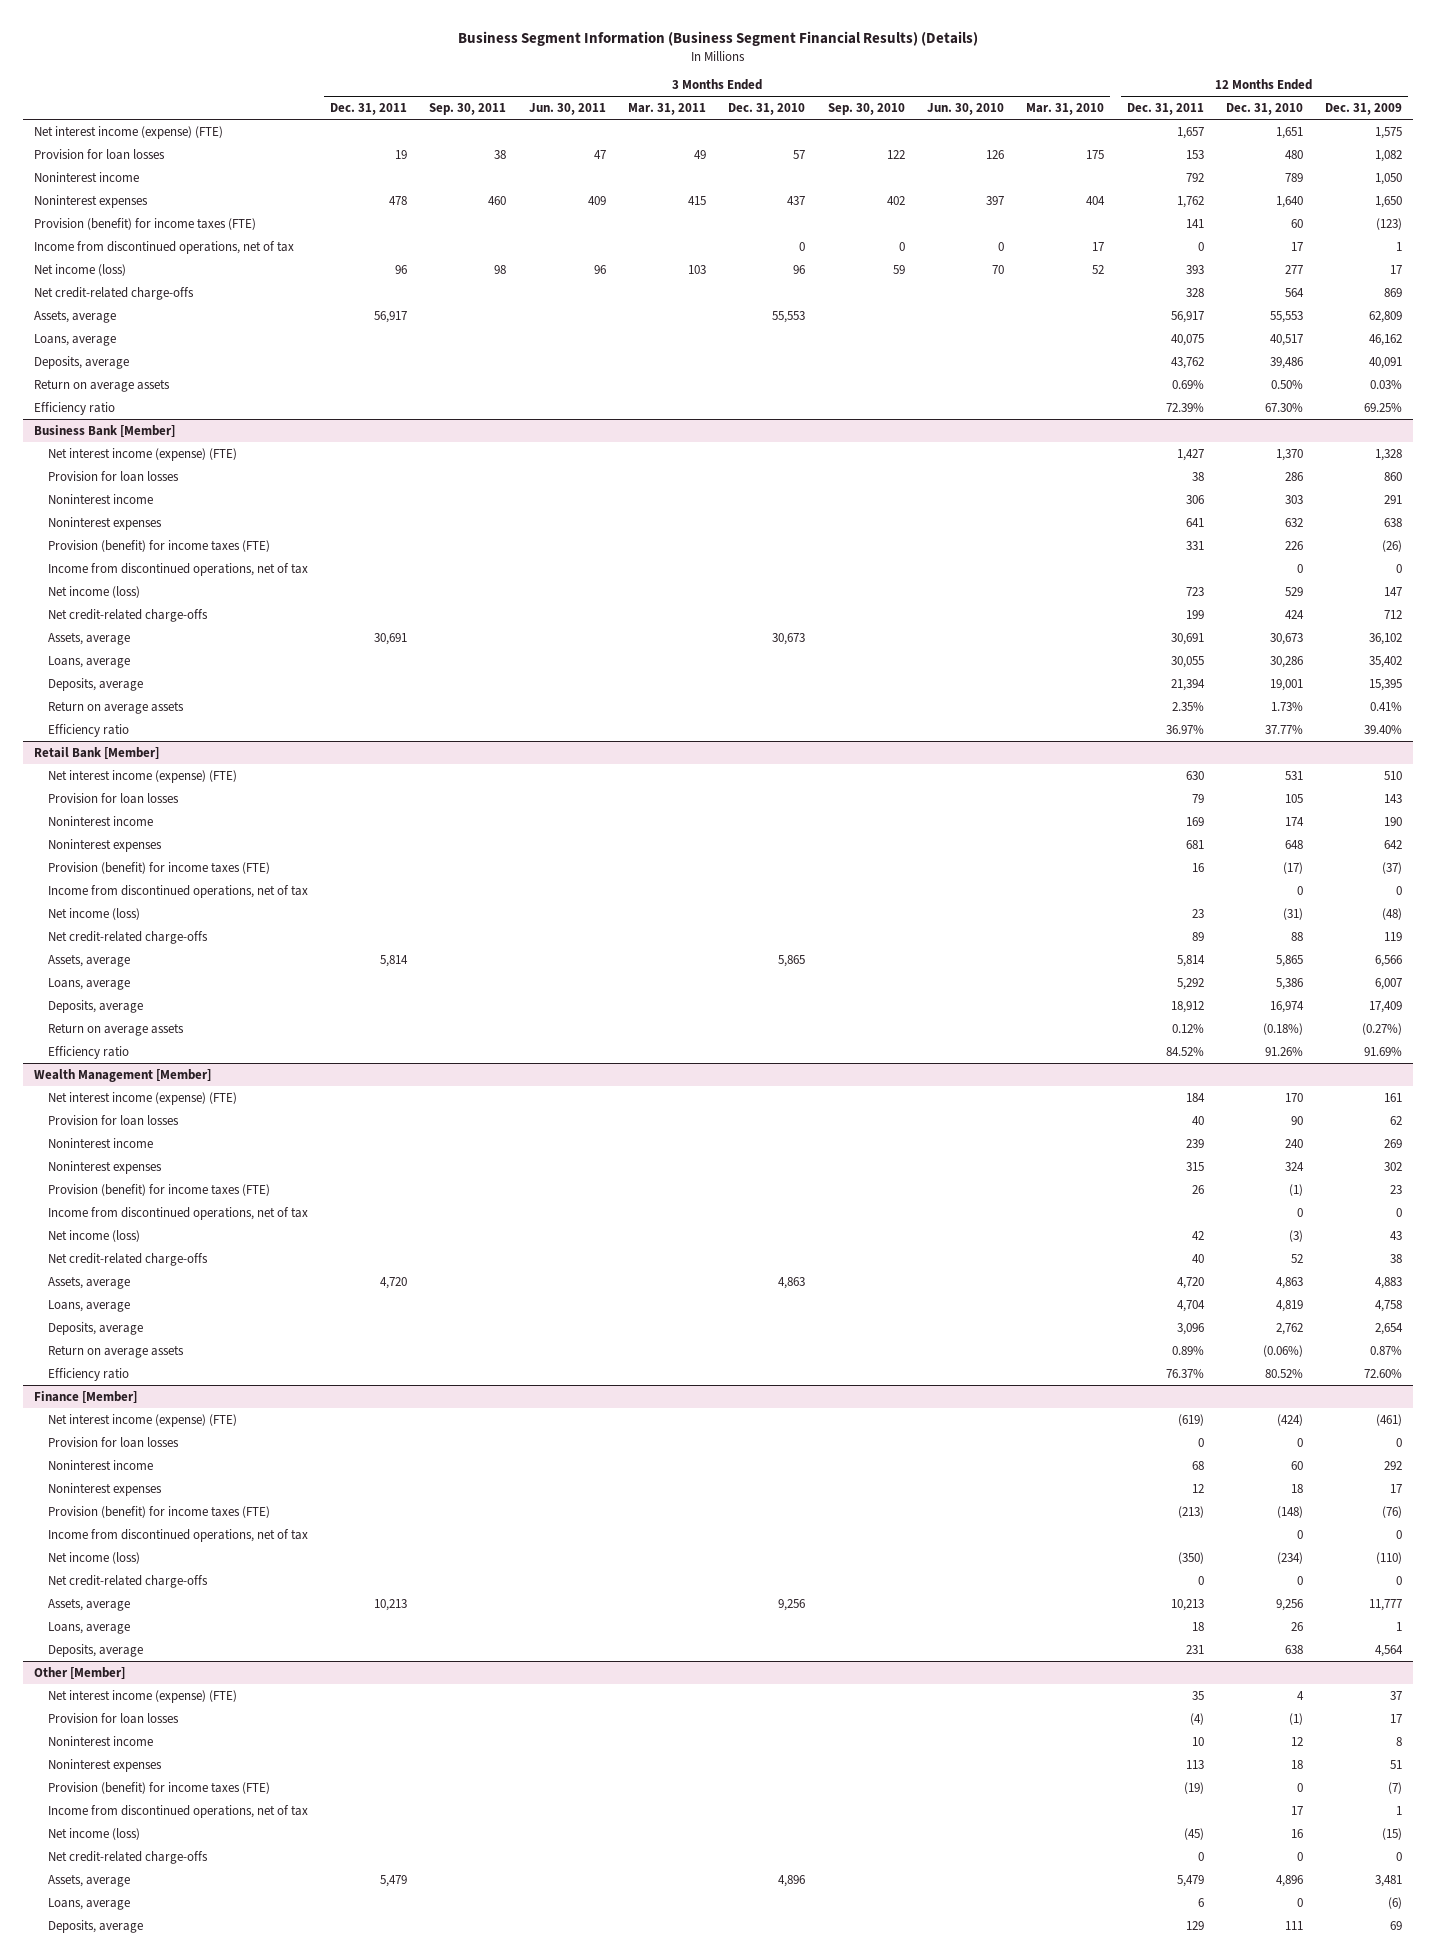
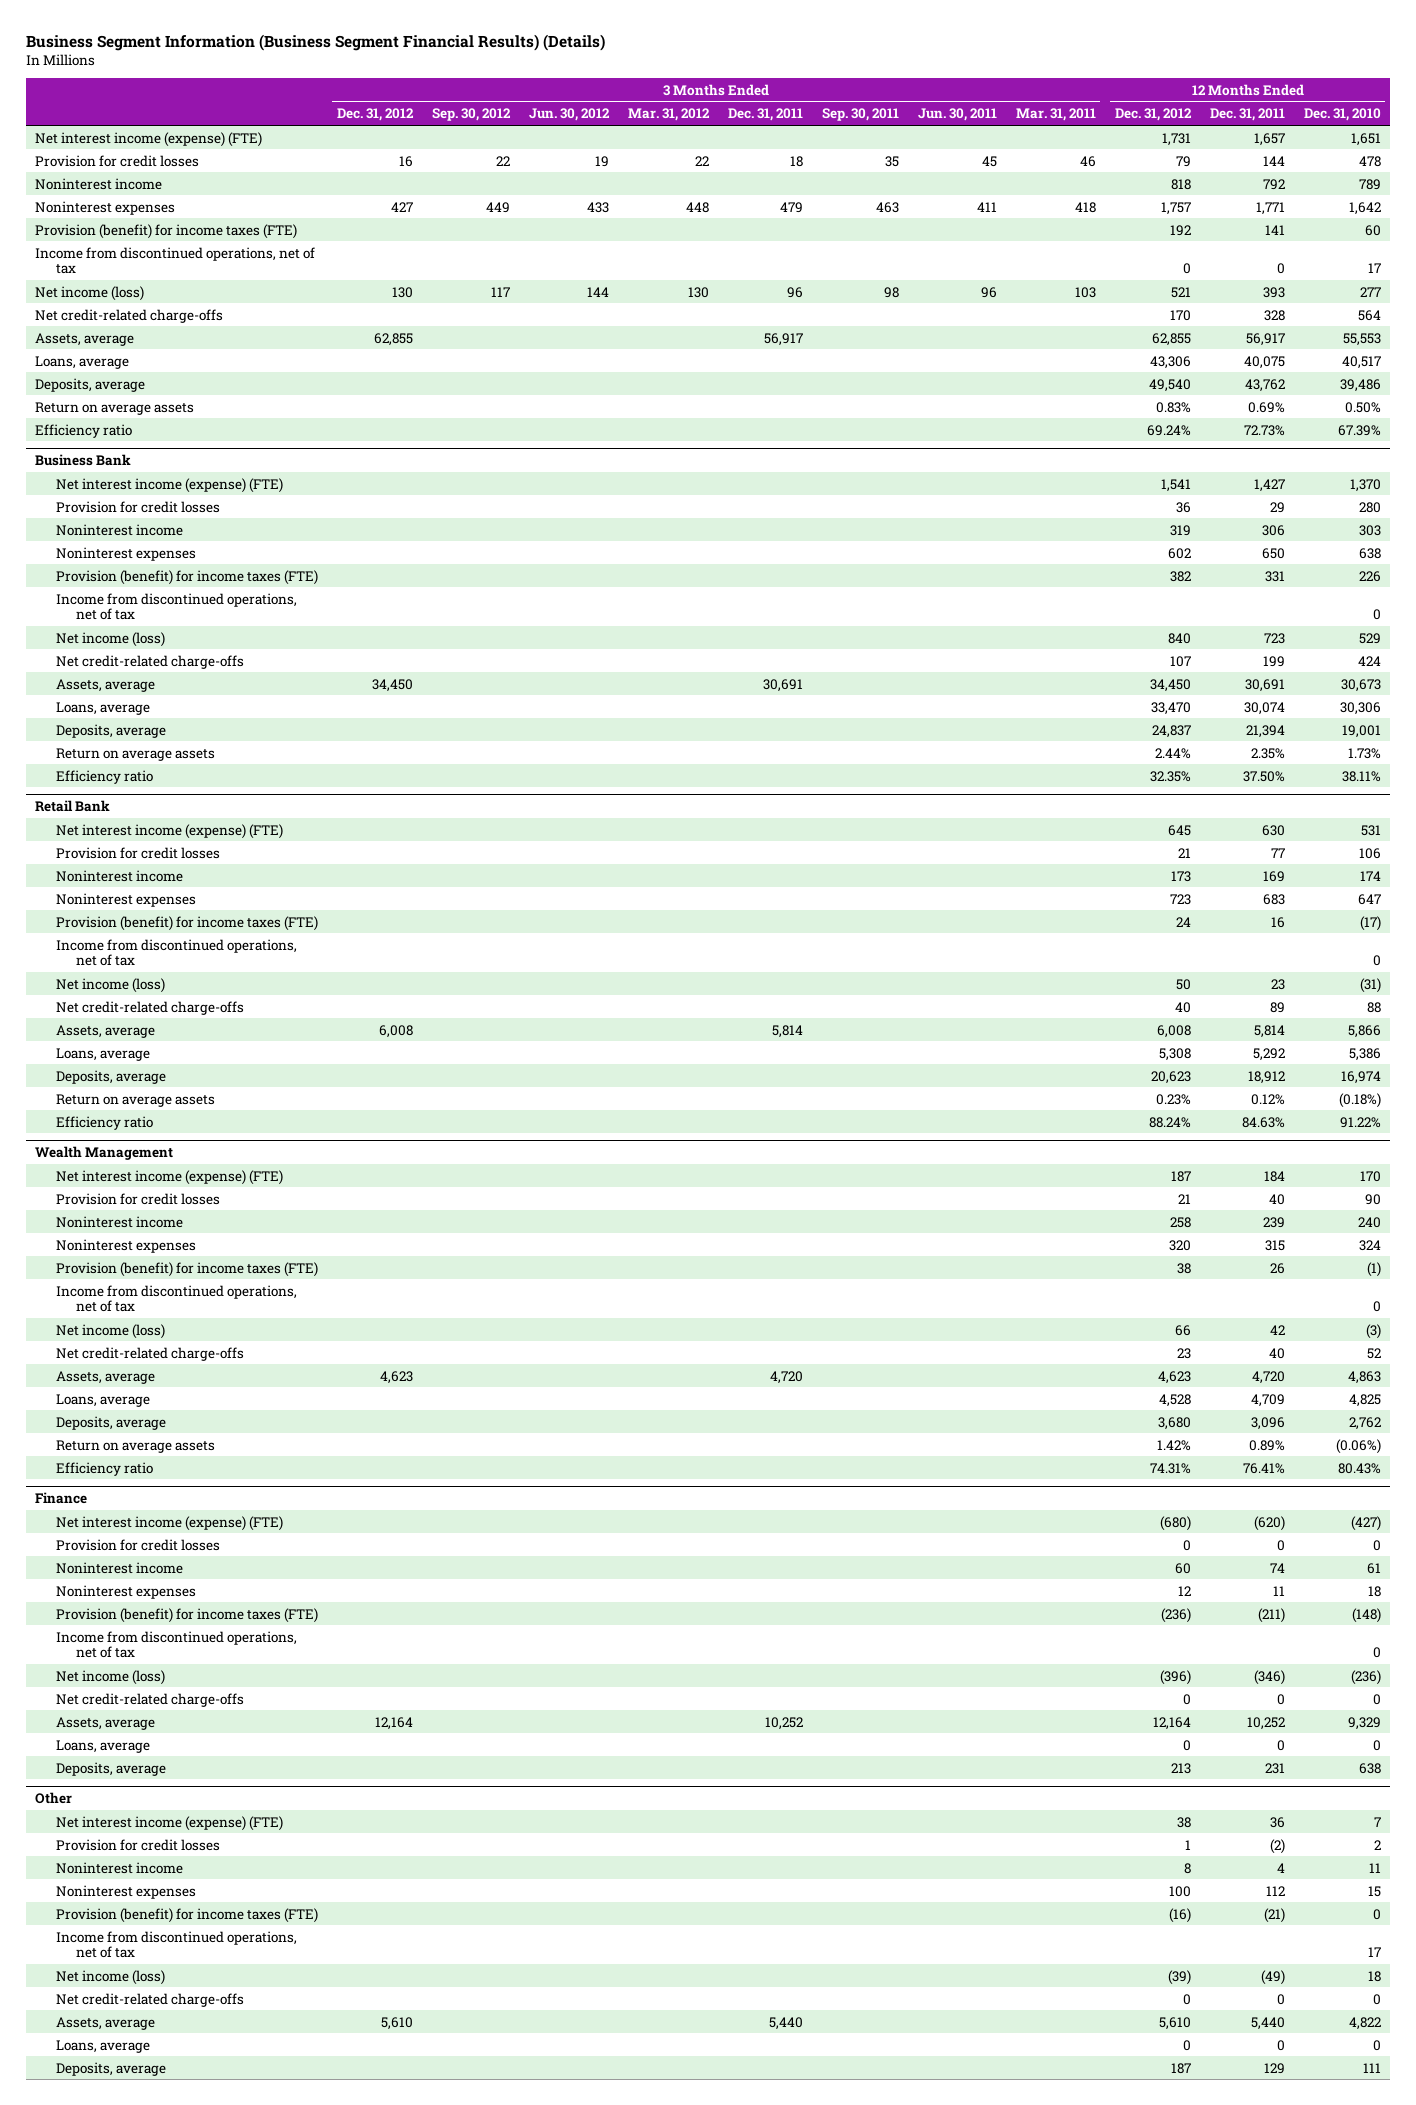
- | 3 Months Ended Dec. 31, 2011 | 3 Months Ended Sep. 30, 2011 | 3 Months Ended Jun. 30, 2011 | 3 Months Ended Mar. 31, 2011 | 3 Months Ended Dec. 31, 2010 | 3 Months Ended Sep. 30, 2010 | 3 Months Ended Jun. 30, 2010 | 3 Months Ended Mar. 31, 2010 | 12 Months Ended Dec. 31, 2011 | 12 Months Ended Dec. 31, 2010 | 12 Months Ended Dec. 31, 2009
+ | 3 Months Ended Dec. 31, 2012 | 3 Months Ended Sep. 30, 2012 | 3 Months Ended Jun. 30, 2012 | 3 Months Ended Mar. 31, 2012 | 3 Months Ended Dec. 31, 2011 | 3 Months Ended Sep. 30, 2011 | 3 Months Ended Jun. 30, 2011 | 3 Months Ended Mar. 31, 2011 | 12 Months Ended Dec. 31, 2012 | 12 Months Ended Dec. 31, 2011 | 12 Months Ended Dec. 31, 2010
- Provision for loan losses | 19 | 38 | 47 | 49 | 57 | 122 | 126 | 175 | 153 | 480 | 1,082
+ Provision for credit losses | 16 | 22 | 19 | 22 | 18 | 35 | 45 | 46 | 79 | 144 | 478
- Noninterest expenses | 478 | 460 | 409 | 415 | 437 | 402 | 397 | 404 | 1,762 | 1,640 | 1,650
+ Noninterest expenses | 427 | 449 | 433 | 448 | 479 | 463 | 411 | 418 | 1,757 | 1,771 | 1,642
- Efficiency ratio | | | | | | | | | 72.39% | 67.30% | 69.25%
- Business Bank [Member]
+ Efficiency ratio | | | | | | | | | 69.24% | 72.73% | 67.39%
+ Business Bank
- Provision for loan losses | | | | | | | | | 38 | 286 | 860
+ Provision for credit losses | | | | | | | | | 36 | 29 | 280
- Noninterest expenses | | | | | | | | | 641 | 632 | 638
+ Noninterest expenses | | | | | | | | | 602 | 650 | 638
- Loans, average | | | | | | | | | 30,055 | 30,286 | 35,402
+ Loans, average | | | | | | | | | 33,470 | 30,074 | 30,306
- Efficiency ratio | | | | | | | | | 36.97% | 37.77% | 39.40%
- Retail Bank [Member]
+ Efficiency ratio | | | | | | | | | 32.35% | 37.50% | 38.11%
+ Retail Bank
- Provision for loan losses | | | | | | | | | 79 | 105 | 143
+ Provision for credit losses | | | | | | | | | 21 | 77 | 106
- Noninterest expenses | | | | | | | | | 681 | 648 | 642
+ Noninterest expenses | | | | | | | | | 723 | 683 | 647
- Assets, average | 5,814 | | | | 5,865 | | | | 5,814 | 5,865 | 6,566
+ Assets, average | 6,008 | | | | 5,814 | | | | 6,008 | 5,814 | 5,866
- Efficiency ratio | | | | | | | | | 84.52% | 91.26% | 91.69%
- Wealth Management [Member]
+ Efficiency ratio | | | | | | | | | 88.24% | 84.63% | 91.22%
+ Wealth Management
- Provision for loan losses | | | | | | | | | 40 | 90 | 62
+ Provision for credit losses | | | | | | | | | 21 | 40 | 90
- Loans, average | | | | | | | | | 4,704 | 4,819 | 4,758
+ Loans, average | | | | | | | | | 4,528 | 4,709 | 4,825
- Efficiency ratio | | | | | | | | | 76.37% | 80.52% | 72.60%
- Finance [Member]
- Net interest income (expense) (FTE) | | | | | | | | | (619) | (424) | (461)
- Provision for loan losses | | | | | | | | | 0 | 0 | 0
- Noninterest income | | | | | | | | | 68 | 60 | 292
- Noninterest expenses | | | | | | | | | 12 | 18 | 17
- Provision (benefit) for income taxes (FTE) | | | | | | | | | (213) | (148) | (76)
+ Efficiency ratio | | | | | | | | | 74.31% | 76.41% | 80.43%
+ Finance
+ Net interest income (expense) (FTE) | | | | | | | | | (680) | (620) | (427)
+ Provision for credit losses | | | | | | | | | 0 | 0 | 0
+ Noninterest income | | | | | | | | | 60 | 74 | 61
+ Noninterest expenses | | | | | | | | | 12 | 11 | 18
+ Provision (benefit) for income taxes (FTE) | | | | | | | | | (236) | (211) | (148)
- Net income (loss) | | | | | | | | | (350) | (234) | (110)
+ Net income (loss) | | | | | | | | | (396) | (346) | (236)
- Assets, average | 10,213 | | | | 9,256 | | | | 10,213 | 9,256 | 11,777
- Loans, average | | | | | | | | | 18 | 26 | 1
+ Assets, average | 12,164 | | | | 10,252 | | | | 12,164 | 10,252 | 9,329
+ Loans, average | | | | | | | | | 0 | 0 | 0
- Other [Member]
- Net interest income (expense) (FTE) | | | | | | | | | 35 | 4 | 37
- Provision for loan losses | | | | | | | | | (4) | (1) | 17
- Noninterest income | | | | | | | | | 10 | 12 | 8
- Noninterest expenses | | | | | | | | | 113 | 18 | 51
- Provision (benefit) for income taxes (FTE) | | | | | | | | | (19) | 0 | (7)
+ Other
+ Net interest income (expense) (FTE) | | | | | | | | | 38 | 36 | 7
+ Provision for credit losses | | | | | | | | | 1 | (2) | 2
+ Noninterest income | | | | | | | | | 8 | 4 | 11
+ Noninterest expenses | | | | | | | | | 100 | 112 | 15
+ Provision (benefit) for income taxes (FTE) | | | | | | | | | (16) | (21) | 0
- Net income (loss) | | | | | | | | | (45) | 16 | (15)
+ Net income (loss) | | | | | | | | | (39) | (49) | 18
- Assets, average | 5,479 | | | | 4,896 | | | | 5,479 | 4,896 | 3,481
- Loans, average | | | | | | | | | 6 | 0 | (6)
+ Assets, average | 5,610 | | | | 5,440 | | | | 5,610 | 5,440 | 4,822
+ Loans, average | | | | | | | | | 0 | 0 | 0

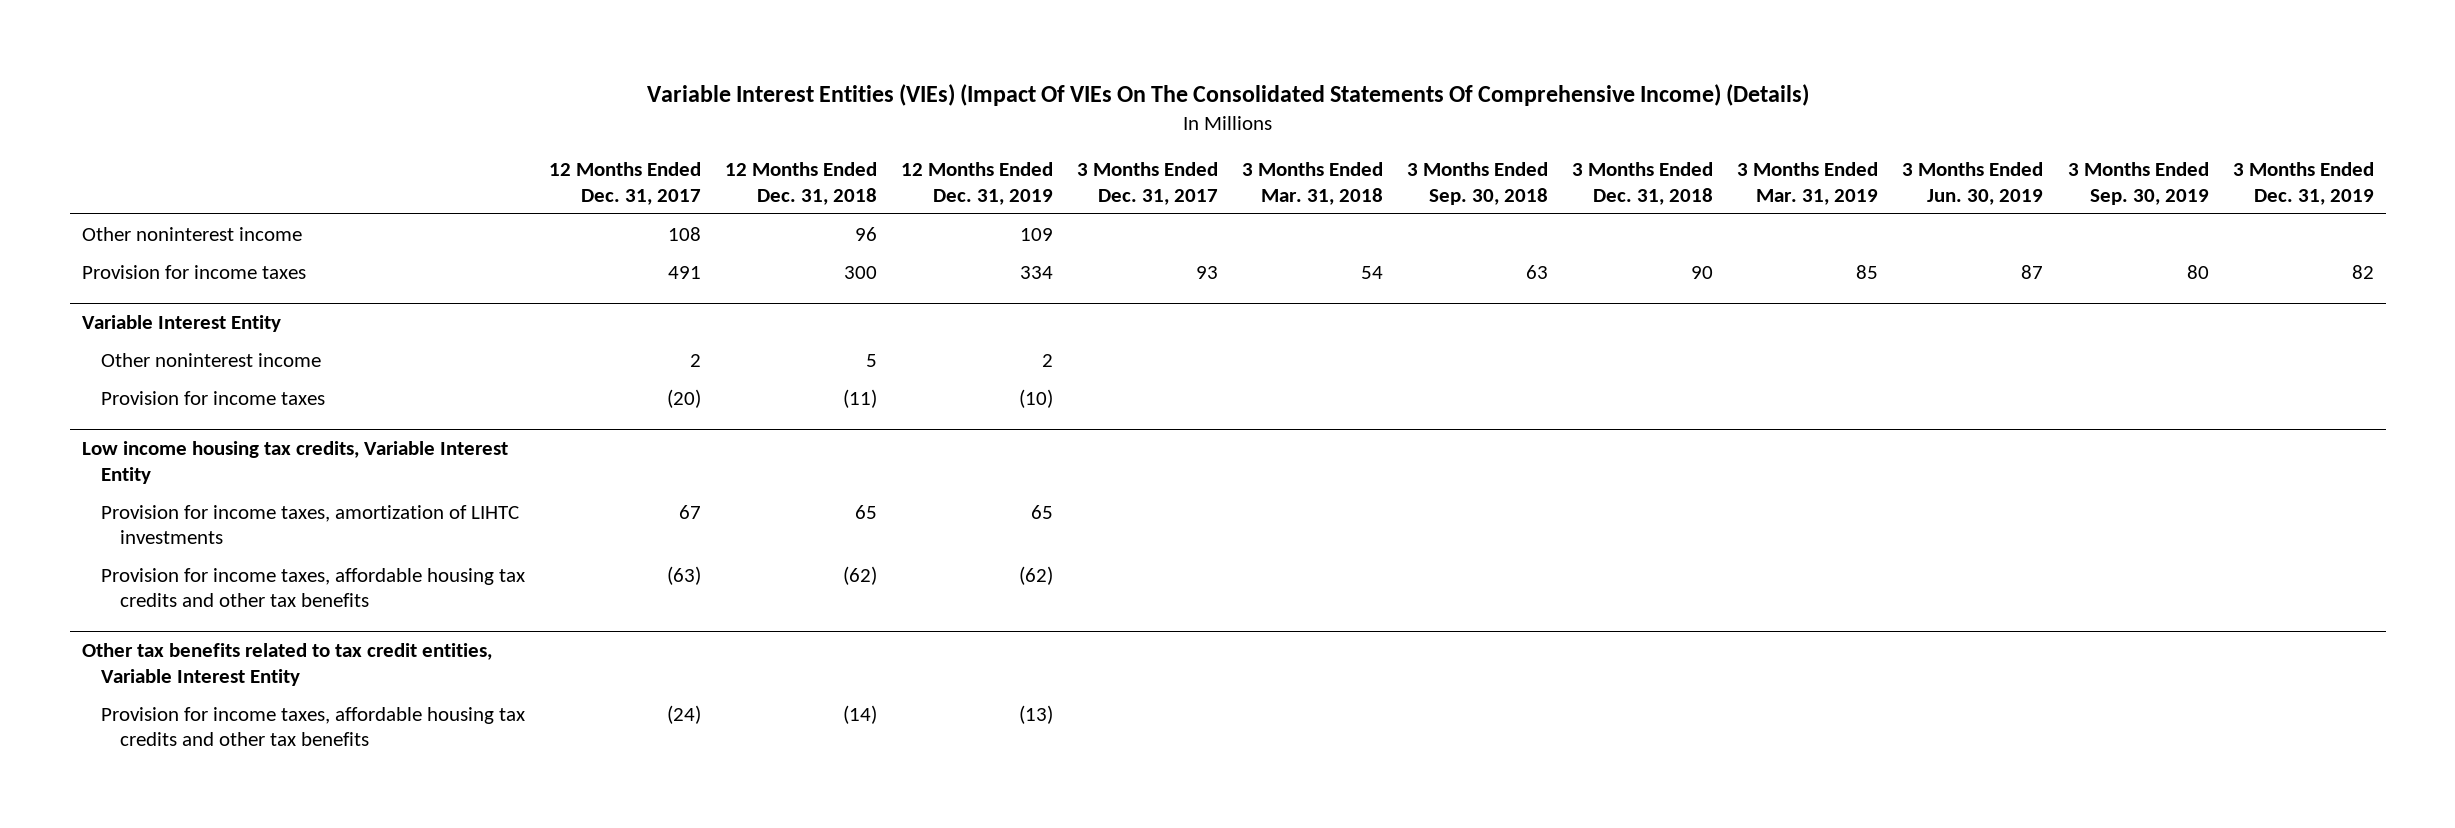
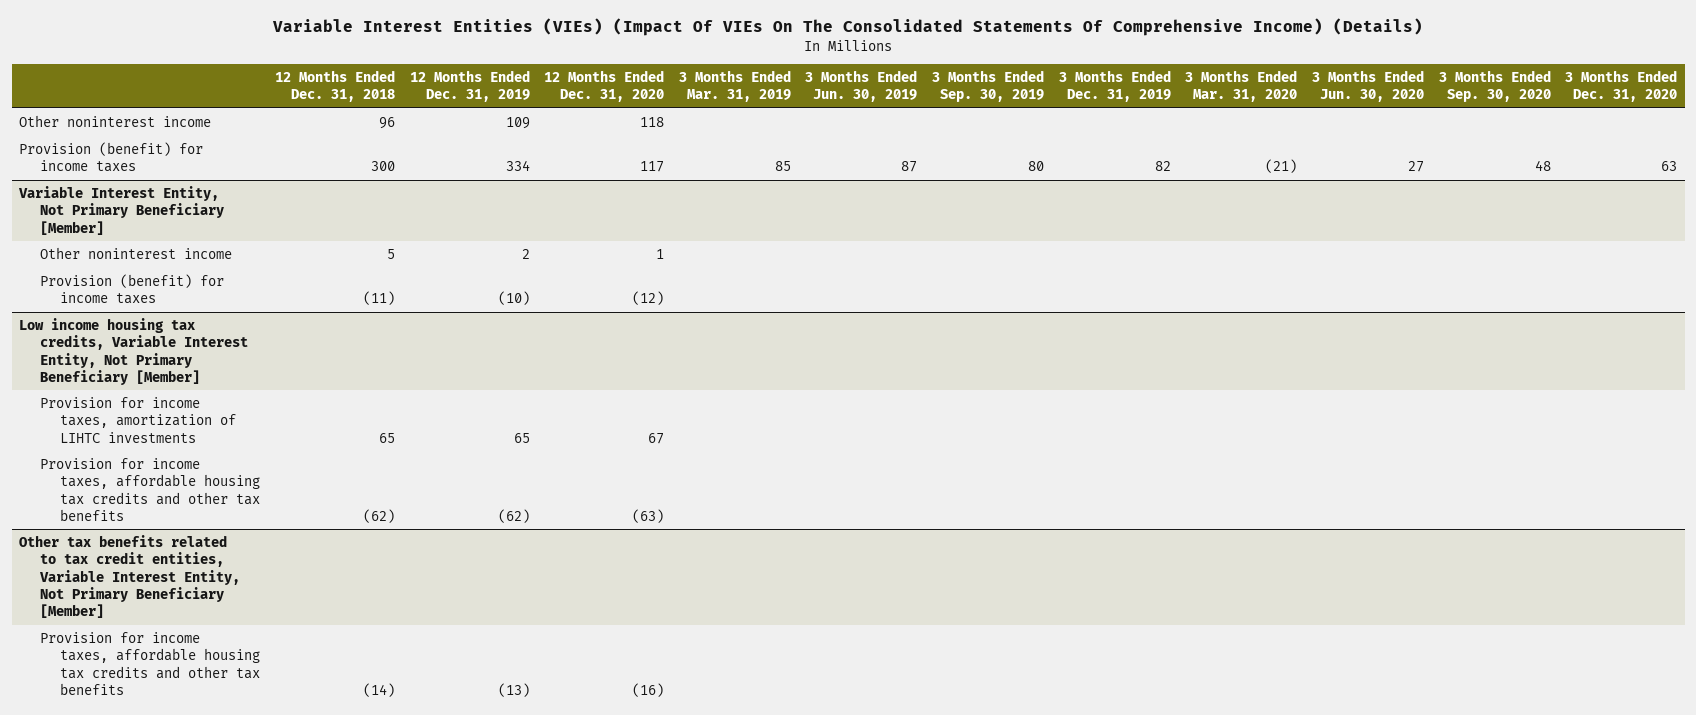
- | 12 Months Ended Dec. 31, 2017 | 12 Months Ended Dec. 31, 2018 | 12 Months Ended Dec. 31, 2019 | 3 Months Ended Dec. 31, 2017 | 3 Months Ended Mar. 31, 2018 | 3 Months Ended Sep. 30, 2018 | 3 Months Ended Dec. 31, 2018 | 3 Months Ended Mar. 31, 2019 | 3 Months Ended Jun. 30, 2019 | 3 Months Ended Sep. 30, 2019 | 3 Months Ended Dec. 31, 2019
+ | 12 Months Ended Dec. 31, 2018 | 12 Months Ended Dec. 31, 2019 | 12 Months Ended Dec. 31, 2020 | 3 Months Ended Mar. 31, 2019 | 3 Months Ended Jun. 30, 2019 | 3 Months Ended Sep. 30, 2019 | 3 Months Ended Dec. 31, 2019 | 3 Months Ended Mar. 31, 2020 | 3 Months Ended Jun. 30, 2020 | 3 Months Ended Sep. 30, 2020 | 3 Months Ended Dec. 31, 2020
- Provision for income taxes | 491 | 300 | 334 | 93 | 54 | 63 | 90 | 85 | 87 | 80 | 82
- Variable Interest Entity
+ Provision (benefit) for income taxes | 300 | 334 | 117 | 85 | 87 | 80 | 82 | (21) | 27 | 48 | 63
+ Variable Interest Entity, Not Primary Beneficiary [Member]
- Provision for income taxes | (20) | (11) | (10) | | | | | | | |
- Low income housing tax credits, Variable Interest Entity
+ Provision (benefit) for income taxes | (11) | (10) | (12) | | | | | | | |
+ Low income housing tax credits, Variable Interest Entity, Not Primary Beneficiary [Member]
- Other tax benefits related to tax credit entities, Variable Interest Entity
+ Other tax benefits related to tax credit entities, Variable Interest Entity, Not Primary Beneficiary [Member]

